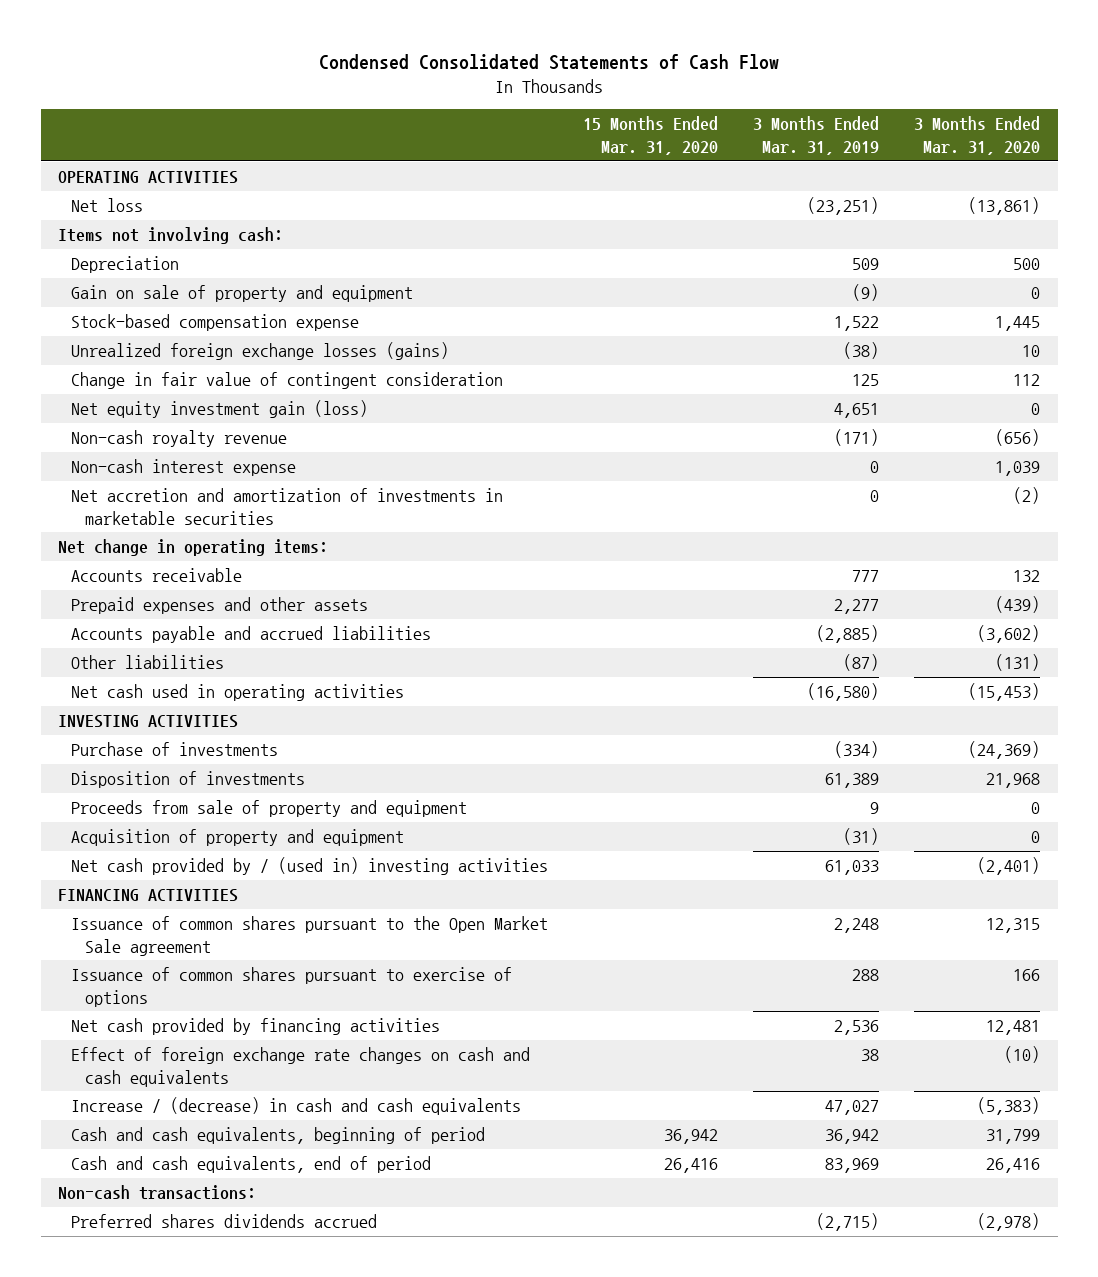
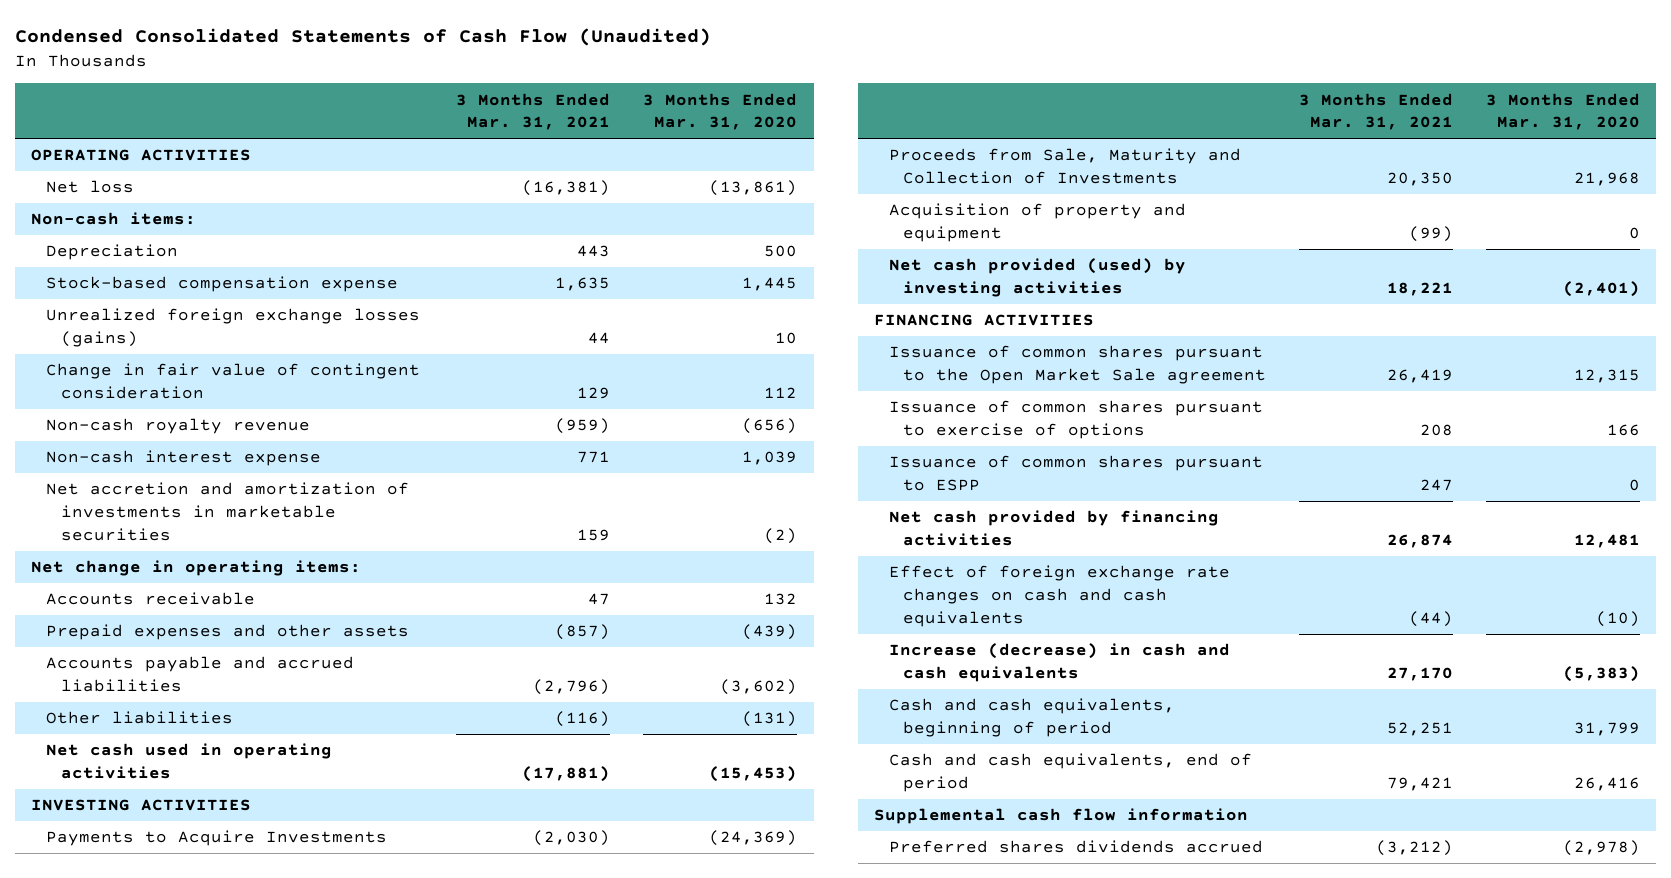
- Condensed Consolidated Statements of Cash Flow
+ Condensed Consolidated Statements of Cash Flow (Unaudited)
- | 15 Months Ended Mar. 31, 2020 | 3 Months Ended Mar. 31, 2019 | 3 Months Ended Mar. 31, 2020
+ | 3 Months Ended Mar. 31, 2021 | 3 Months Ended Mar. 31, 2020
- Items not involving cash:
+ Non-cash items:
- Gain on sale of property and equipment | | (9) | 0
- Net equity investment gain (loss) | | 4,651 | 0
- Purchase of investments | | (334) | (24,369)
- Disposition of investments | | 61,389 | 21,968
- Proceeds from sale of property and equipment | | 9 | 0
+ Payments to Acquire Investments | (2,030) | (24,369)
+ Proceeds from Sale, Maturity and Collection of Investments | 20,350 | 21,968
- Net cash provided by / (used in) investing activities | | 61,033 | (2,401)
+ Net cash provided (used) by investing activities | 18,221 | (2,401)
+ Issuance of common shares pursuant to ESPP | 247 | 0
- Increase / (decrease) in cash and cash equivalents | | 47,027 | (5,383)
+ Increase (decrease) in cash and cash equivalents | 27,170 | (5,383)
- Non-cash transactions:
+ Supplemental cash flow information

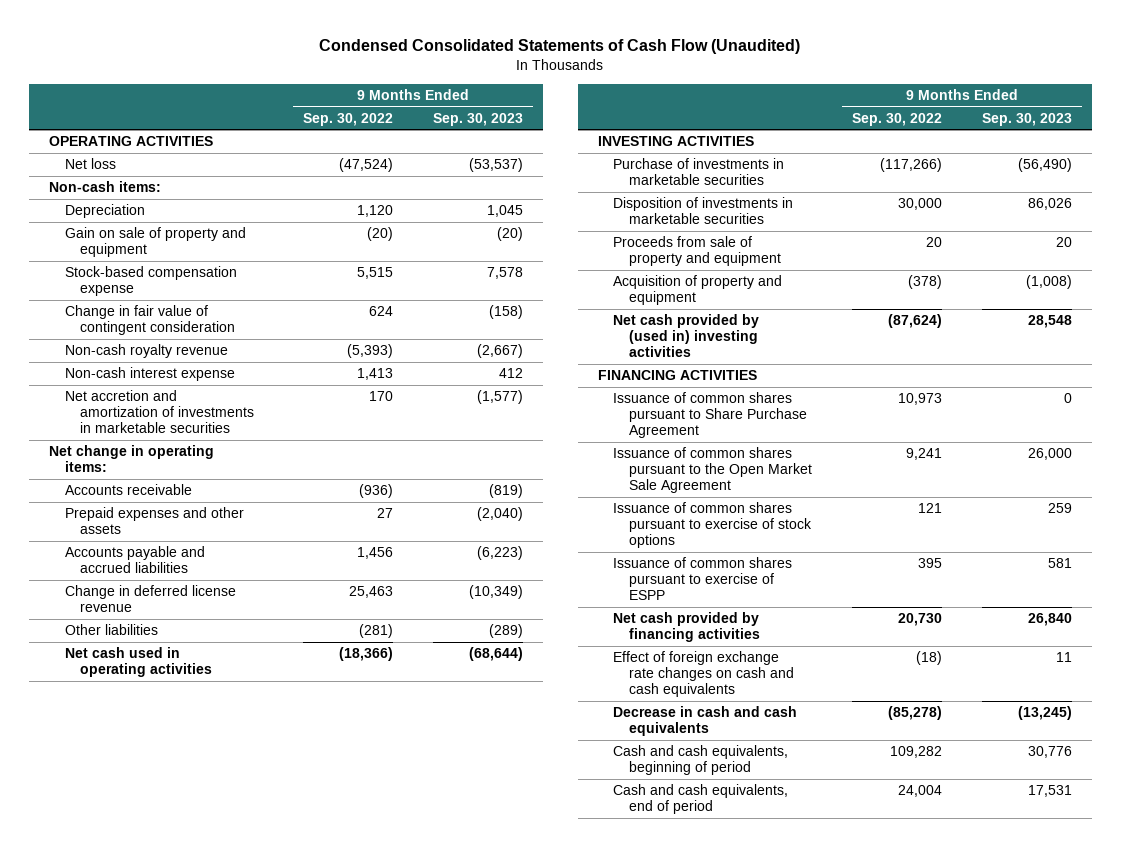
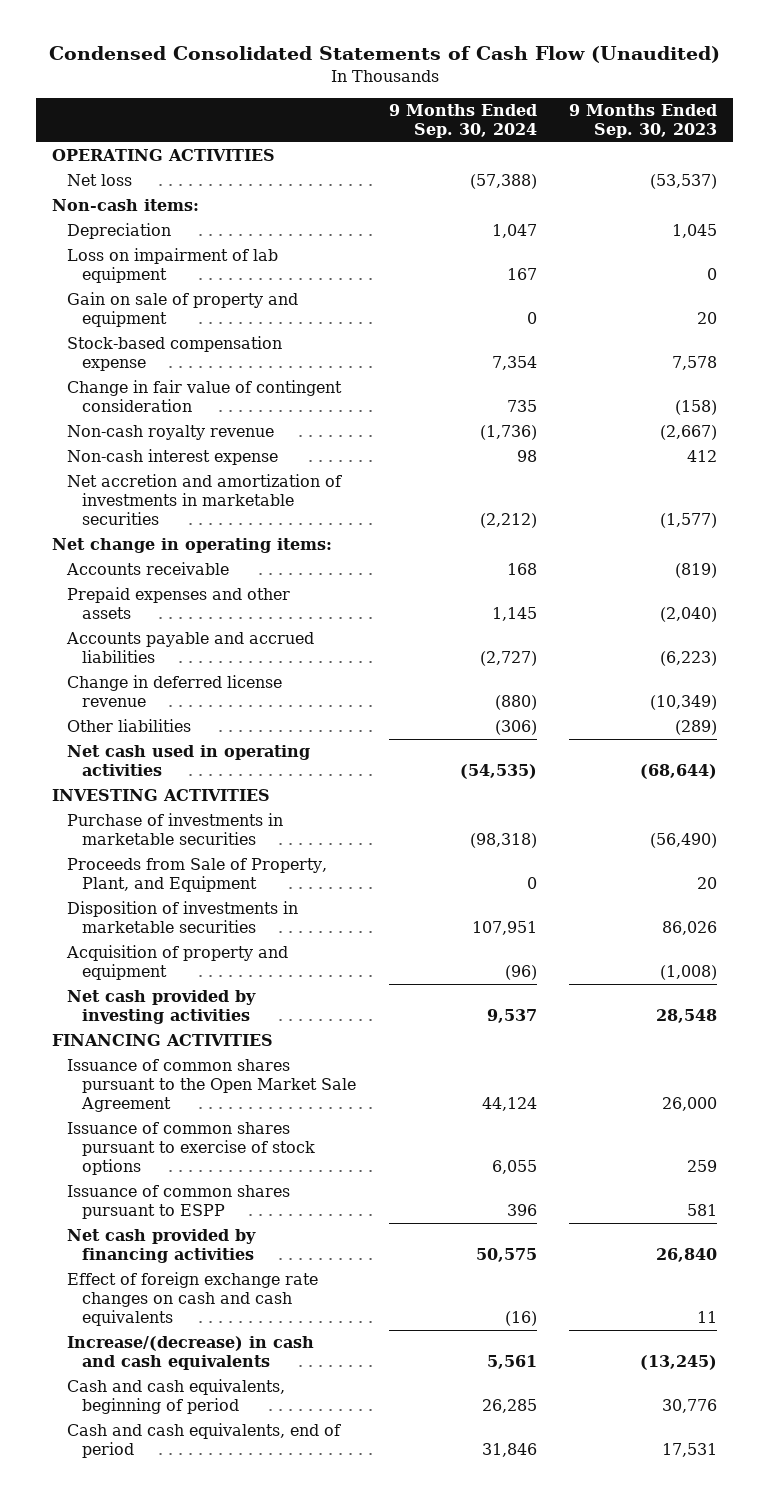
- | 9 Months Ended Sep. 30, 2022 | 9 Months Ended Sep. 30, 2023
+ | 9 Months Ended Sep. 30, 2024 | 9 Months Ended Sep. 30, 2023
- Gain on sale of property and equipment | (20) | (20)
+ Loss on impairment of lab equipment | 167 | 0
+ Gain on sale of property and equipment | 0 | 20
+ Proceeds from Sale of Property, Plant, and Equipment | 0 | 20
- Proceeds from sale of property and equipment | 20 | 20
- Net cash provided by (used in) investing activities | (87,624) | 28,548
+ Net cash provided by investing activities | 9,537 | 28,548
- Issuance of common shares pursuant to Share Purchase Agreement | 10,973 | 0
- Issuance of common shares pursuant to exercise of ESPP | 395 | 581
+ Issuance of common shares pursuant to ESPP | 396 | 581
- Decrease in cash and cash equivalents | (85,278) | (13,245)
+ Increase/(decrease) in cash and cash equivalents | 5,561 | (13,245)

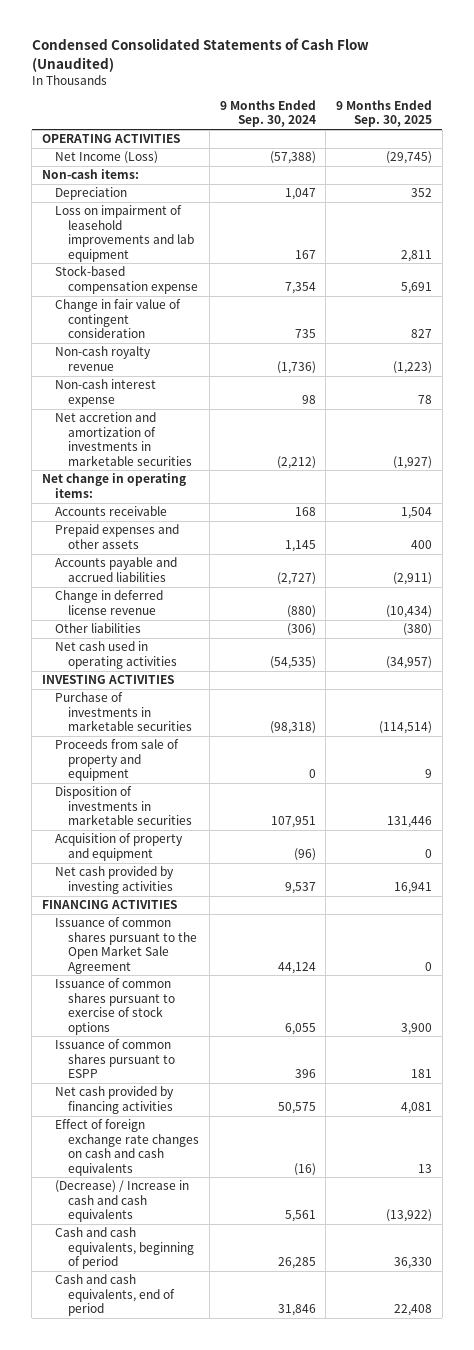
- | 9 Months Ended Sep. 30, 2024 | 9 Months Ended Sep. 30, 2023
+ | 9 Months Ended Sep. 30, 2024 | 9 Months Ended Sep. 30, 2025
- Net loss | (57,388) | (53,537)
+ Net Income (Loss) | (57,388) | (29,745)
- Loss on impairment of lab equipment | 167 | 0
- Gain on sale of property and equipment | 0 | 20
+ Loss on impairment of leasehold improvements and lab equipment | 167 | 2,811
- Proceeds from Sale of Property, Plant, and Equipment | 0 | 20
+ Proceeds from sale of property and equipment | 0 | 9
- Increase/(decrease) in cash and cash equivalents | 5,561 | (13,245)
+ (Decrease) / Increase in cash and cash equivalents | 5,561 | (13,922)

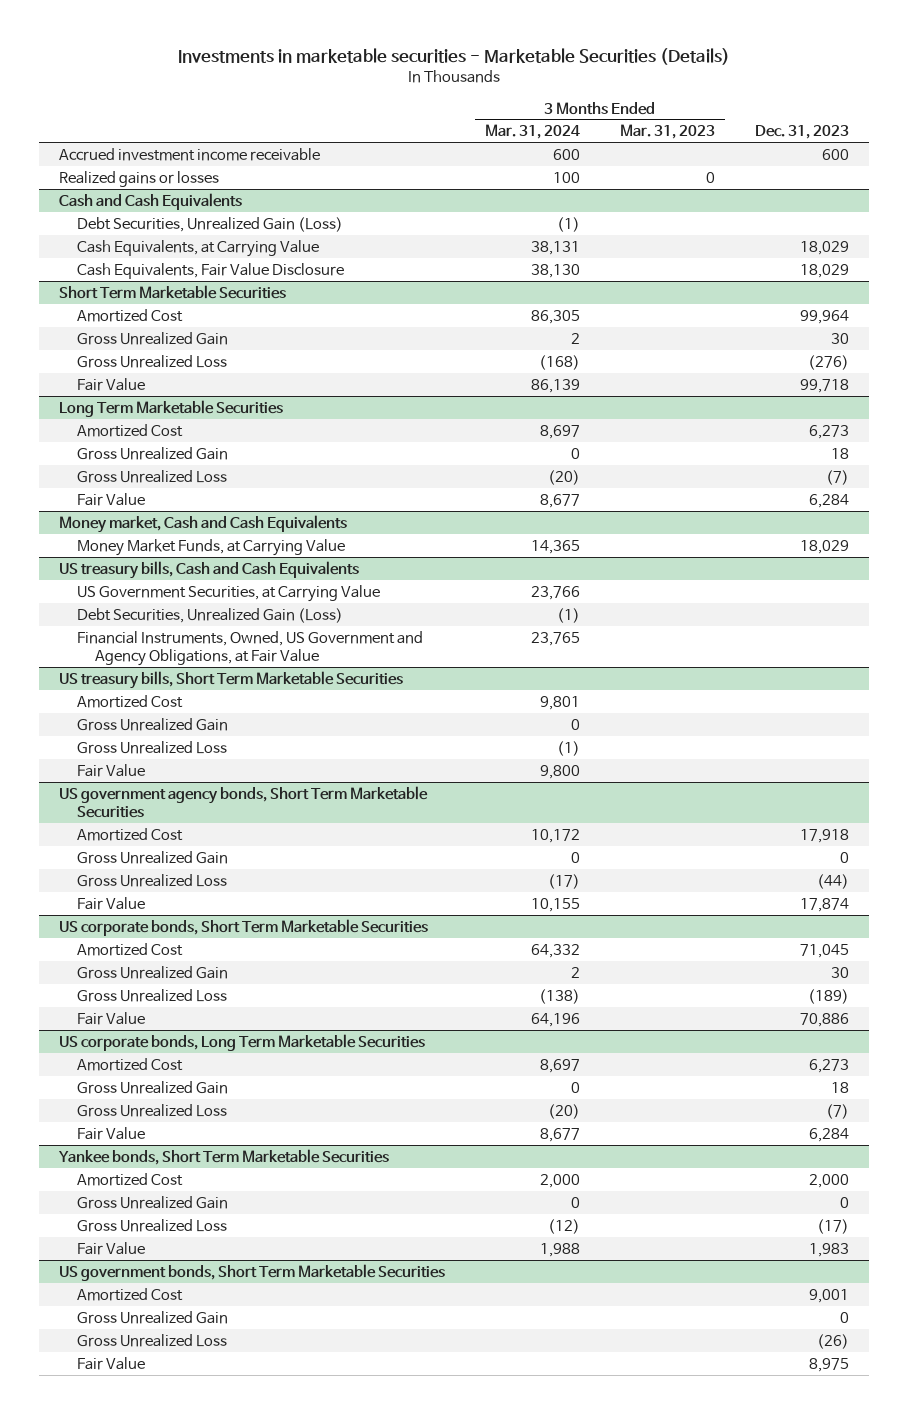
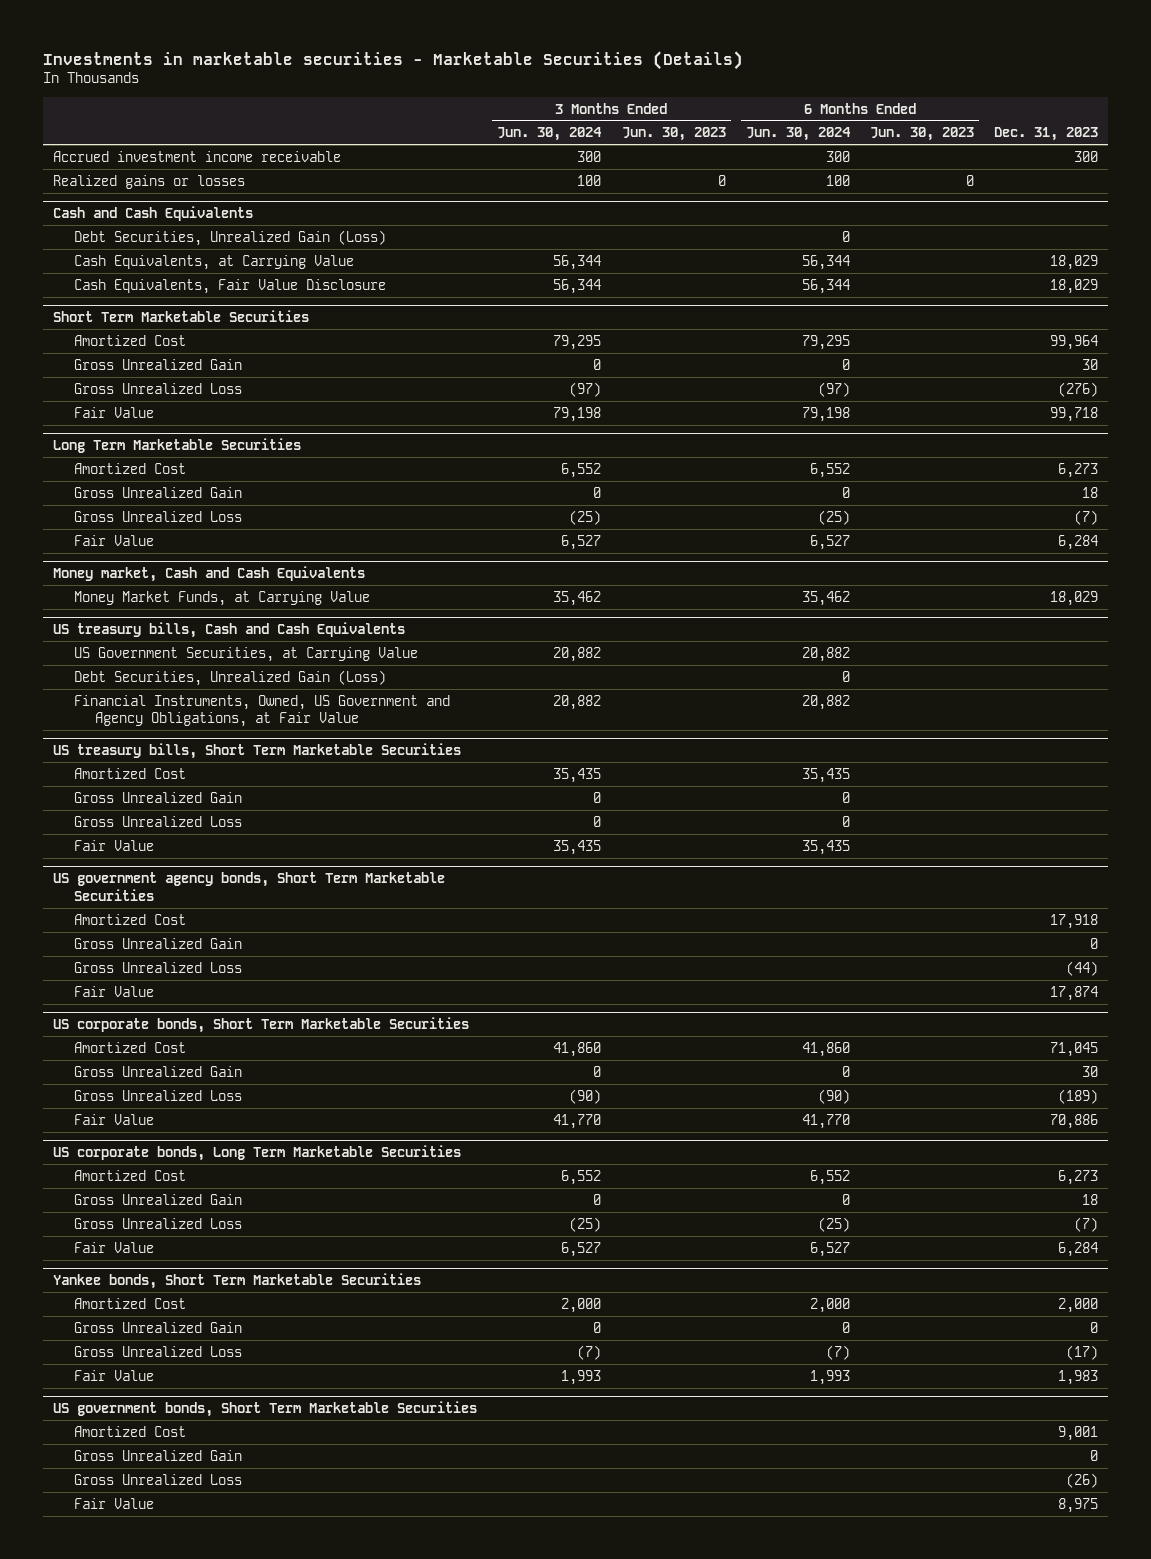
- | 3 Months Ended Mar. 31, 2024 | 3 Months Ended Mar. 31, 2023 | Dec. 31, 2023
+ | 3 Months Ended Jun. 30, 2024 | 3 Months Ended Jun. 30, 2023 | 6 Months Ended Jun. 30, 2024 | 6 Months Ended Jun. 30, 2023 | Dec. 31, 2023
- Accrued investment income receivable | 600 | | 600
+ Accrued investment income receivable | 300 | | 300 | | 300

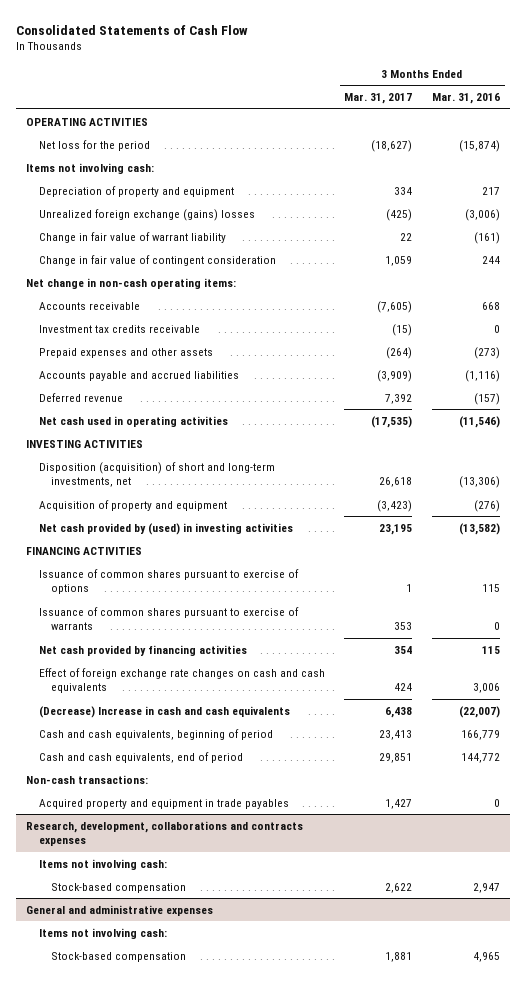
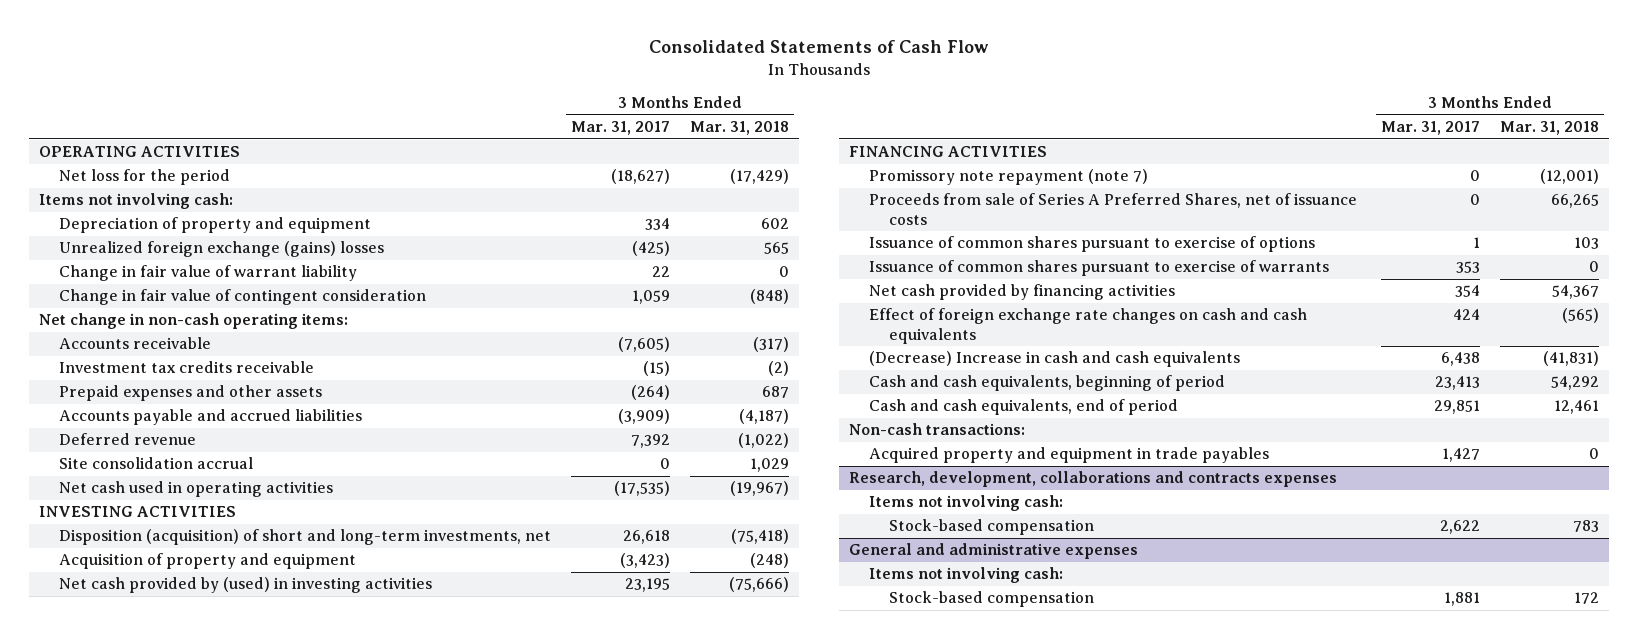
- | 3 Months Ended Mar. 31, 2017 | 3 Months Ended Mar. 31, 2016
+ | 3 Months Ended Mar. 31, 2017 | 3 Months Ended Mar. 31, 2018
+ Site consolidation accrual | 0 | 1,029
+ Promissory note repayment (note 7) | 0 | (12,001)
+ Proceeds from sale of Series A Preferred Shares, net of issuance costs | 0 | 66,265

